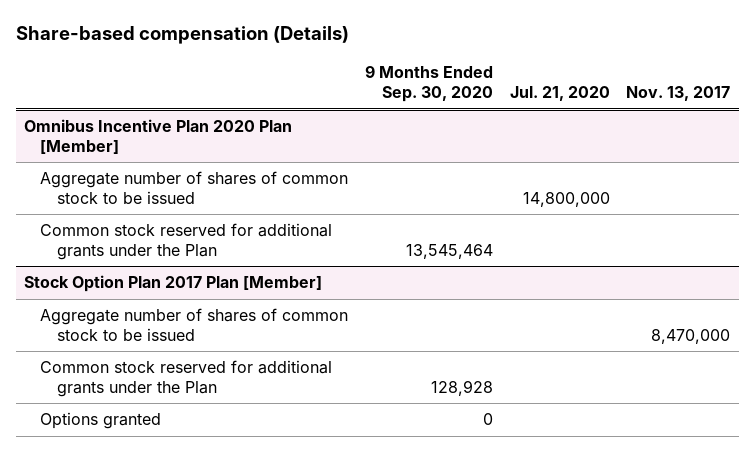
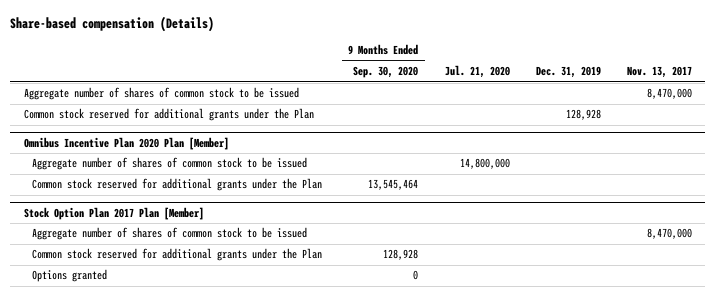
- | 9 Months Ended Sep. 30, 2020 | Jul. 21, 2020 | Nov. 13, 2017
+ | 9 Months Ended Sep. 30, 2020 | Jul. 21, 2020 | Dec. 31, 2019 | Nov. 13, 2017
+ Aggregate number of shares of common stock to be issued | | | | 8,470,000
+ Common stock reserved for additional grants under the Plan | | | 128,928 |

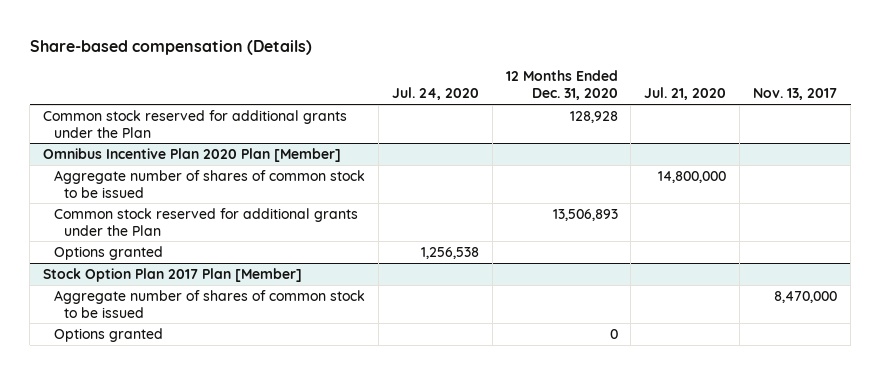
- | 9 Months Ended Sep. 30, 2020 | Jul. 21, 2020 | Dec. 31, 2019 | Nov. 13, 2017
+ | Jul. 24, 2020 | 12 Months Ended Dec. 31, 2020 | Jul. 21, 2020 | Nov. 13, 2017
- Aggregate number of shares of common stock to be issued | | | | 8,470,000
@ Omnibus Incentive Plan 2020 Plan [Member]
+ Options granted | 1,256,538 | | |
@ Stock Option Plan 2017 Plan [Member]
- Common stock reserved for additional grants under the Plan | 128,928 | | |

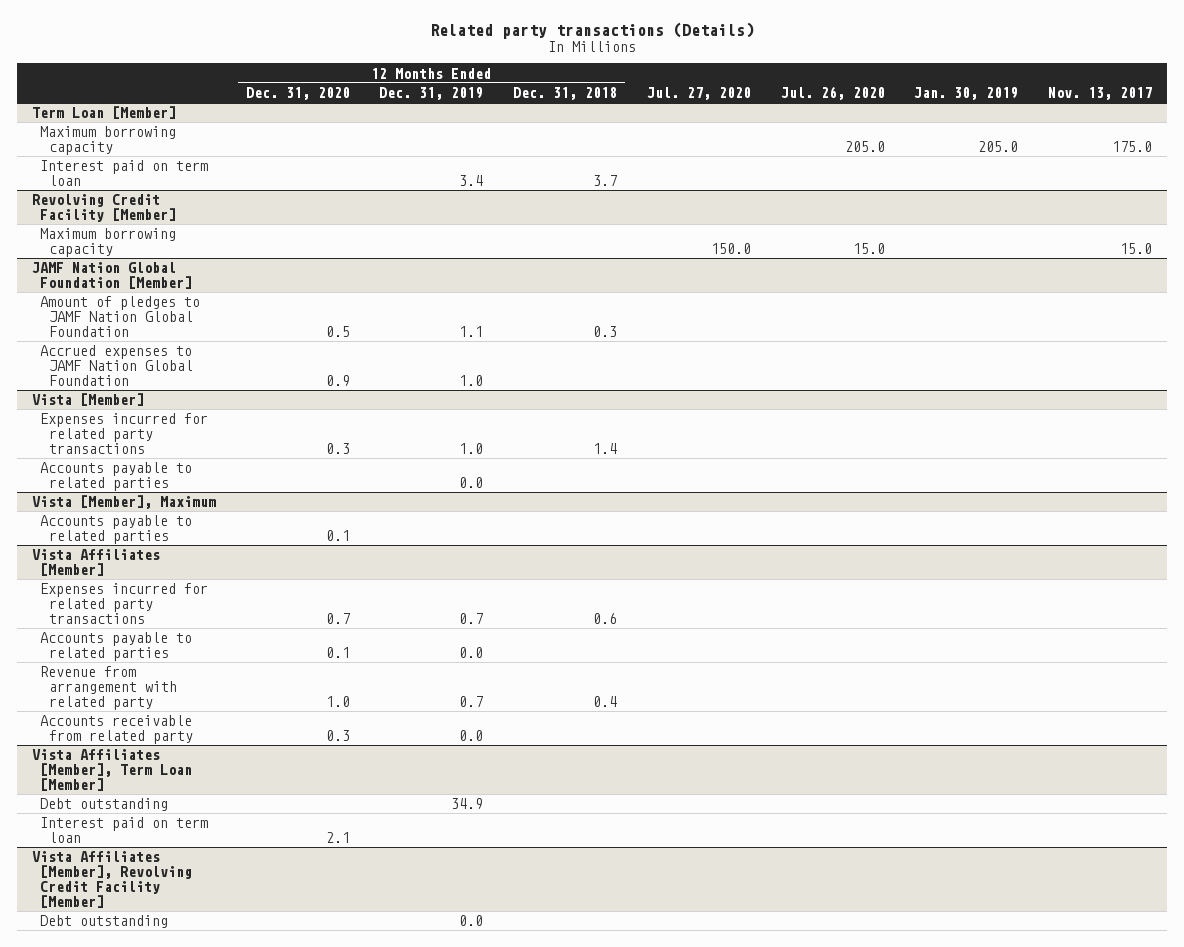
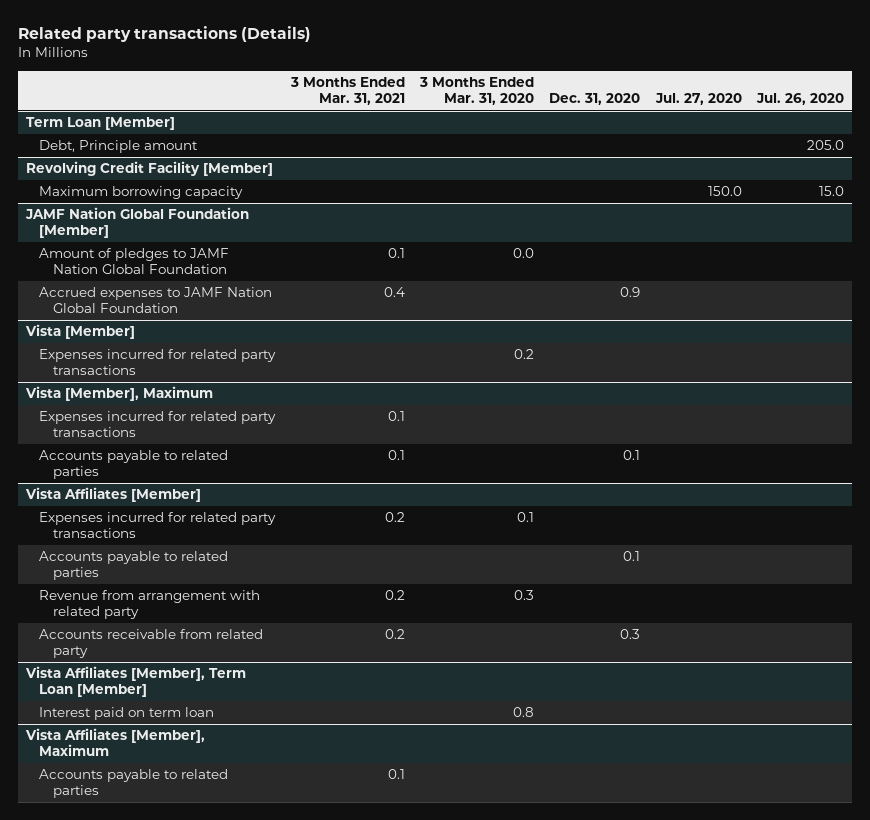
- | 12 Months Ended Dec. 31, 2020 | 12 Months Ended Dec. 31, 2019 | 12 Months Ended Dec. 31, 2018 | Jul. 27, 2020 | Jul. 26, 2020 | Jan. 30, 2019 | Nov. 13, 2017
+ | 3 Months Ended Mar. 31, 2021 | 3 Months Ended Mar. 31, 2020 | Dec. 31, 2020 | Jul. 27, 2020 | Jul. 26, 2020
@ Term Loan [Member]
- Maximum borrowing capacity | | | | | 205.0 | 205.0 | 175.0
- Interest paid on term loan | | 3.4 | 3.7 | | | |
+ Debt, Principle amount | | | | | 205.0
@ Vista [Member]
- Accounts payable to related parties | | 0.0 | | | | |
@ Vista [Member], Maximum
+ Expenses incurred for related party transactions | 0.1 | | | |
@ Vista Affiliates [Member], Term Loan [Member]
- Debt outstanding | | 34.9 | | | | |
- Vista Affiliates [Member], Revolving Credit Facility [Member]
- Debt outstanding | | 0.0 | | | | |
+ Vista Affiliates [Member], Maximum
+ Accounts payable to related parties | 0.1 | | | |

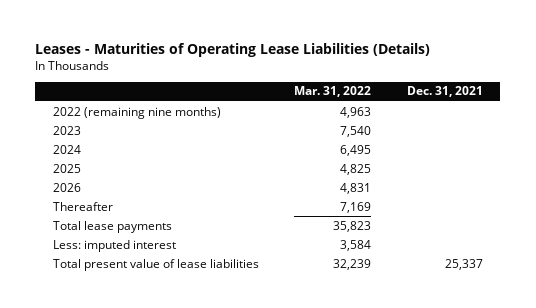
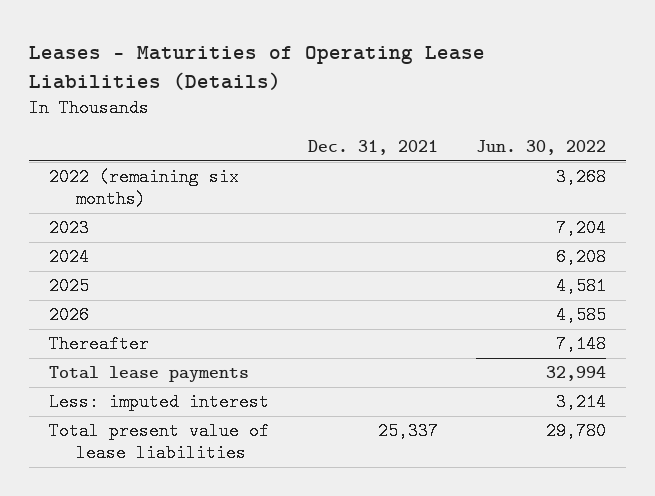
- | Mar. 31, 2022 | Dec. 31, 2021
+ | Dec. 31, 2021 | Jun. 30, 2022
- 2022 (remaining nine months) | 4,963 |
+ 2022 (remaining six months) | | 3,268

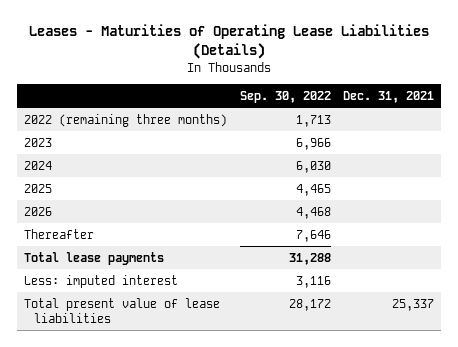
- | Dec. 31, 2021 | Jun. 30, 2022
+ | Sep. 30, 2022 | Dec. 31, 2021
- 2022 (remaining six months) | | 3,268
+ 2022 (remaining three months) | 1,713 |

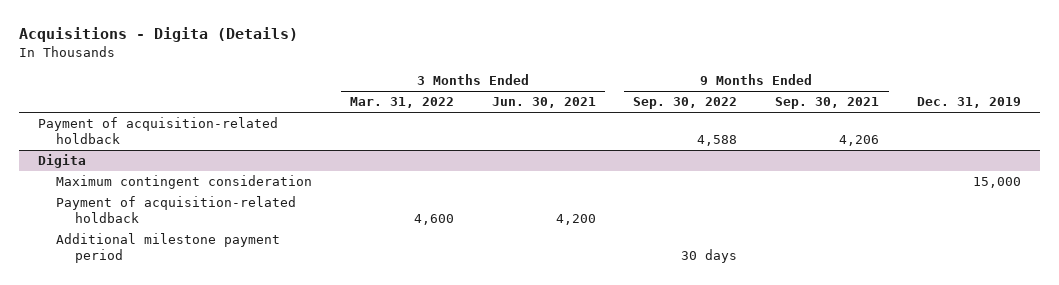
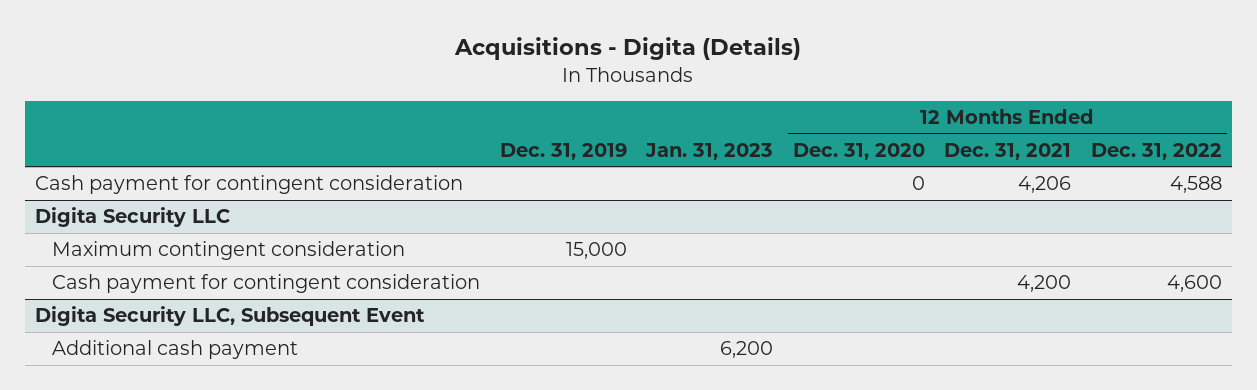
- | 3 Months Ended Mar. 31, 2022 | 3 Months Ended Jun. 30, 2021 | 9 Months Ended Sep. 30, 2022 | 9 Months Ended Sep. 30, 2021 | Dec. 31, 2019
+ | Dec. 31, 2019 | Jan. 31, 2023 | 12 Months Ended Dec. 31, 2020 | 12 Months Ended Dec. 31, 2021 | 12 Months Ended Dec. 31, 2022
- Payment of acquisition-related holdback | | | 4,588 | 4,206 |
- Digita
+ Cash payment for contingent consideration | | | 0 | 4,206 | 4,588
+ Digita Security LLC
- Payment of acquisition-related holdback | 4,600 | 4,200 | | |
- Additional milestone payment period | | | 30 days | |
+ Cash payment for contingent consideration | | | | 4,200 | 4,600
+ Digita Security LLC, Subsequent Event
+ Additional cash payment | | 6,200 | | |

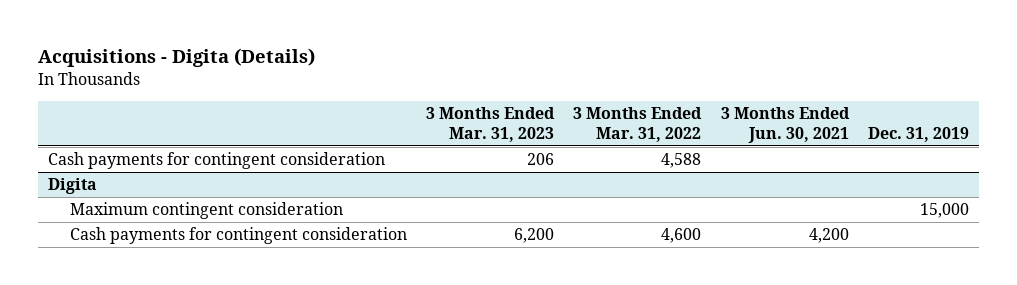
- | Dec. 31, 2019 | Jan. 31, 2023 | 12 Months Ended Dec. 31, 2020 | 12 Months Ended Dec. 31, 2021 | 12 Months Ended Dec. 31, 2022
+ | 3 Months Ended Mar. 31, 2023 | 3 Months Ended Mar. 31, 2022 | 3 Months Ended Jun. 30, 2021 | Dec. 31, 2019
- Cash payment for contingent consideration | | | 0 | 4,206 | 4,588
- Digita Security LLC
+ Cash payments for contingent consideration | 206 | 4,588 | |
+ Digita
- Cash payment for contingent consideration | | | | 4,200 | 4,600
- Digita Security LLC, Subsequent Event
- Additional cash payment | | 6,200 | | |
+ Cash payments for contingent consideration | 6,200 | 4,600 | 4,200 |

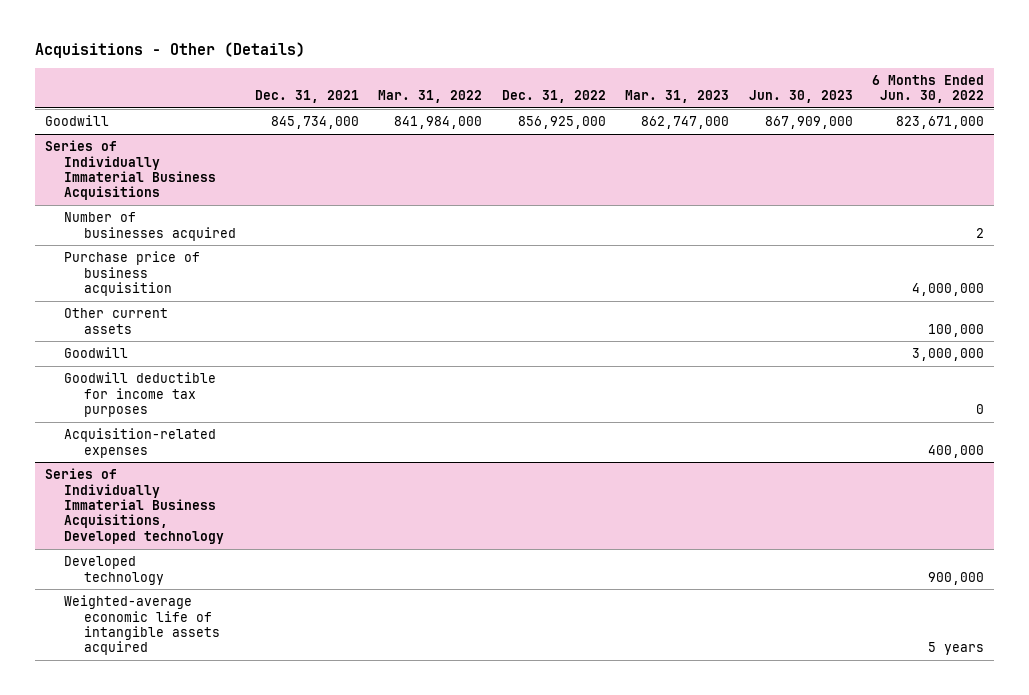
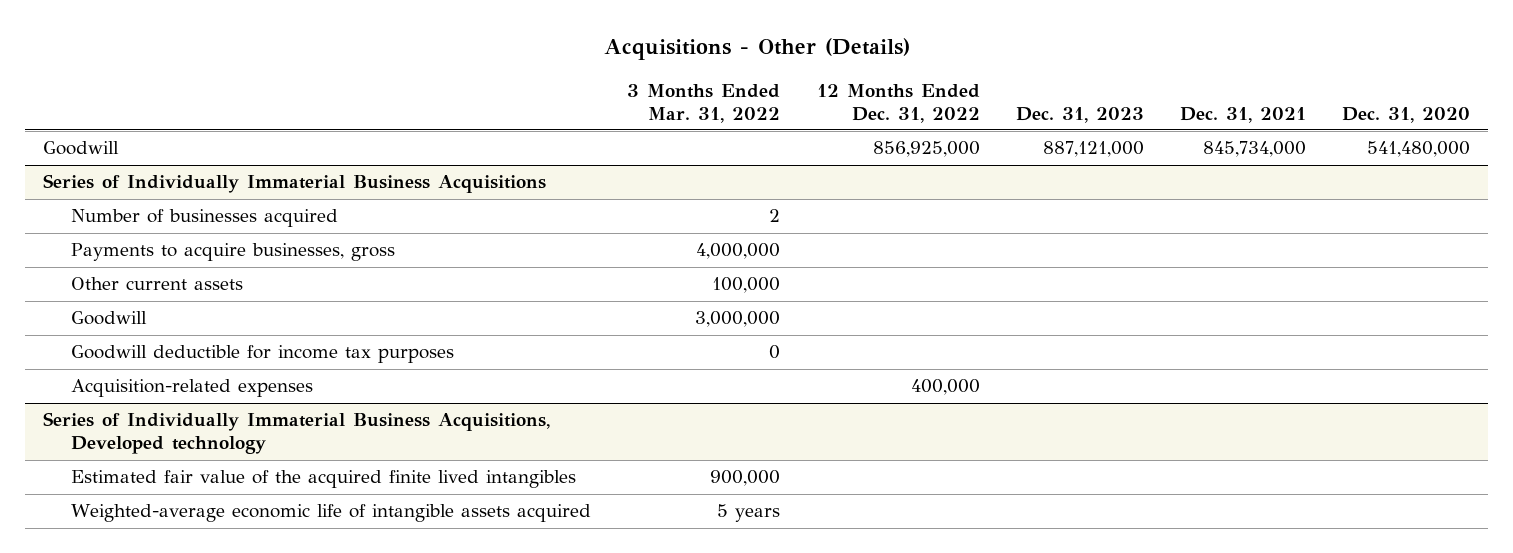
- | Dec. 31, 2021 | Mar. 31, 2022 | Dec. 31, 2022 | Mar. 31, 2023 | Jun. 30, 2023 | 6 Months Ended Jun. 30, 2022
+ | 3 Months Ended Mar. 31, 2022 | 12 Months Ended Dec. 31, 2022 | Dec. 31, 2023 | Dec. 31, 2021 | Dec. 31, 2020
@ Series of Individually Immaterial Business Acquisitions
- Purchase price of business acquisition | | | | | | 4,000,000
+ Payments to acquire businesses, gross | 4,000,000 | | | |
@ Series of Individually Immaterial Business Acquisitions, Developed technology
- Developed technology | | | | | | 900,000
+ Estimated fair value of the acquired finite lived intangibles | 900,000 | | | |

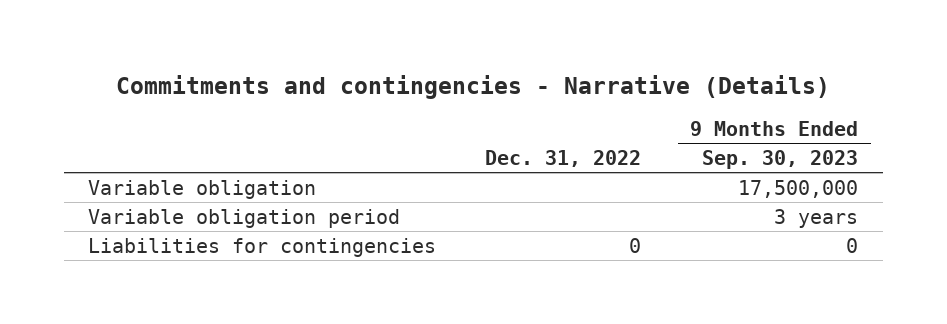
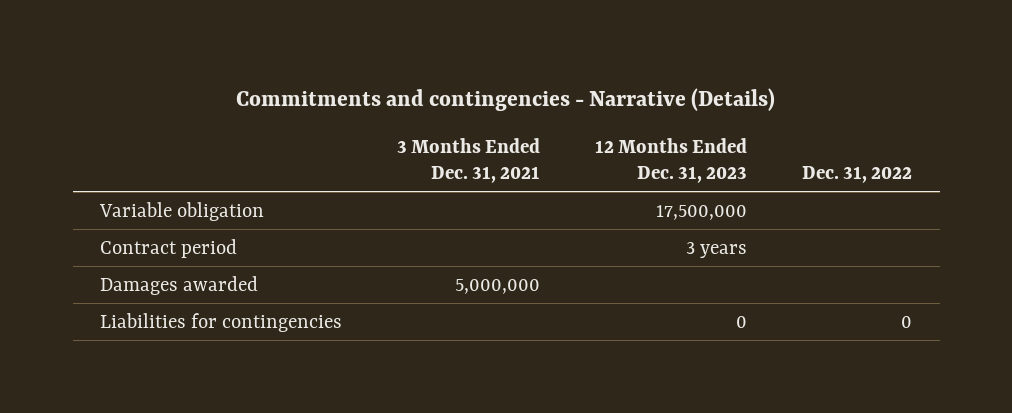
- | Dec. 31, 2022 | 9 Months Ended Sep. 30, 2023
+ | 3 Months Ended Dec. 31, 2021 | 12 Months Ended Dec. 31, 2023 | Dec. 31, 2022
- Variable obligation period | | 3 years
+ Contract period | | 3 years |
+ Damages awarded | 5,000,000 | |

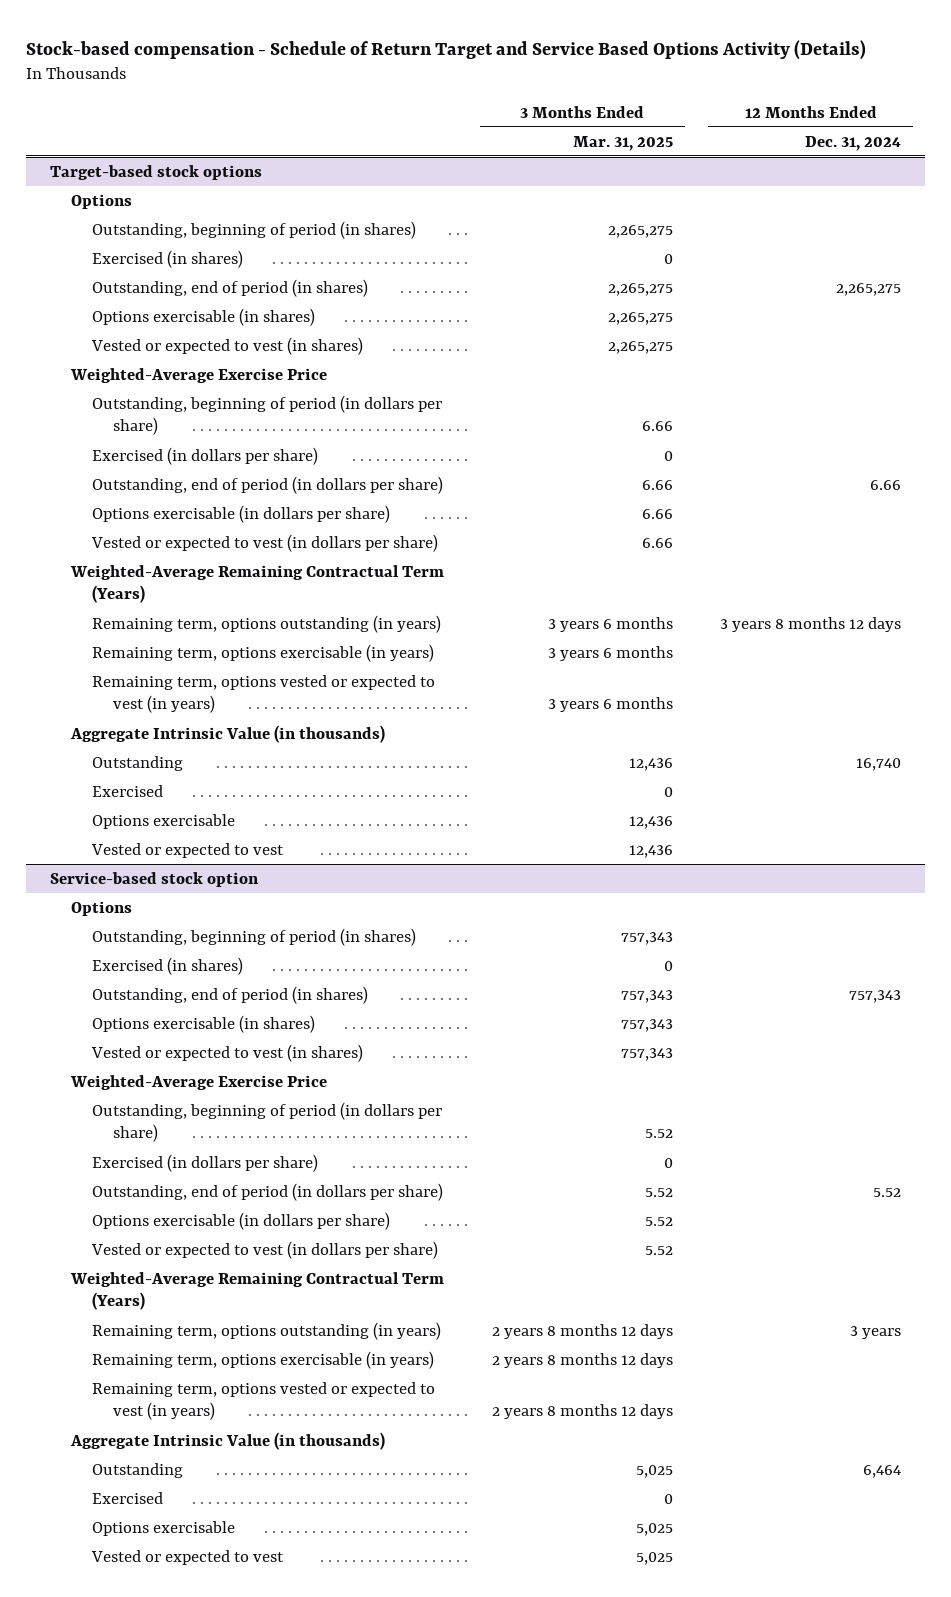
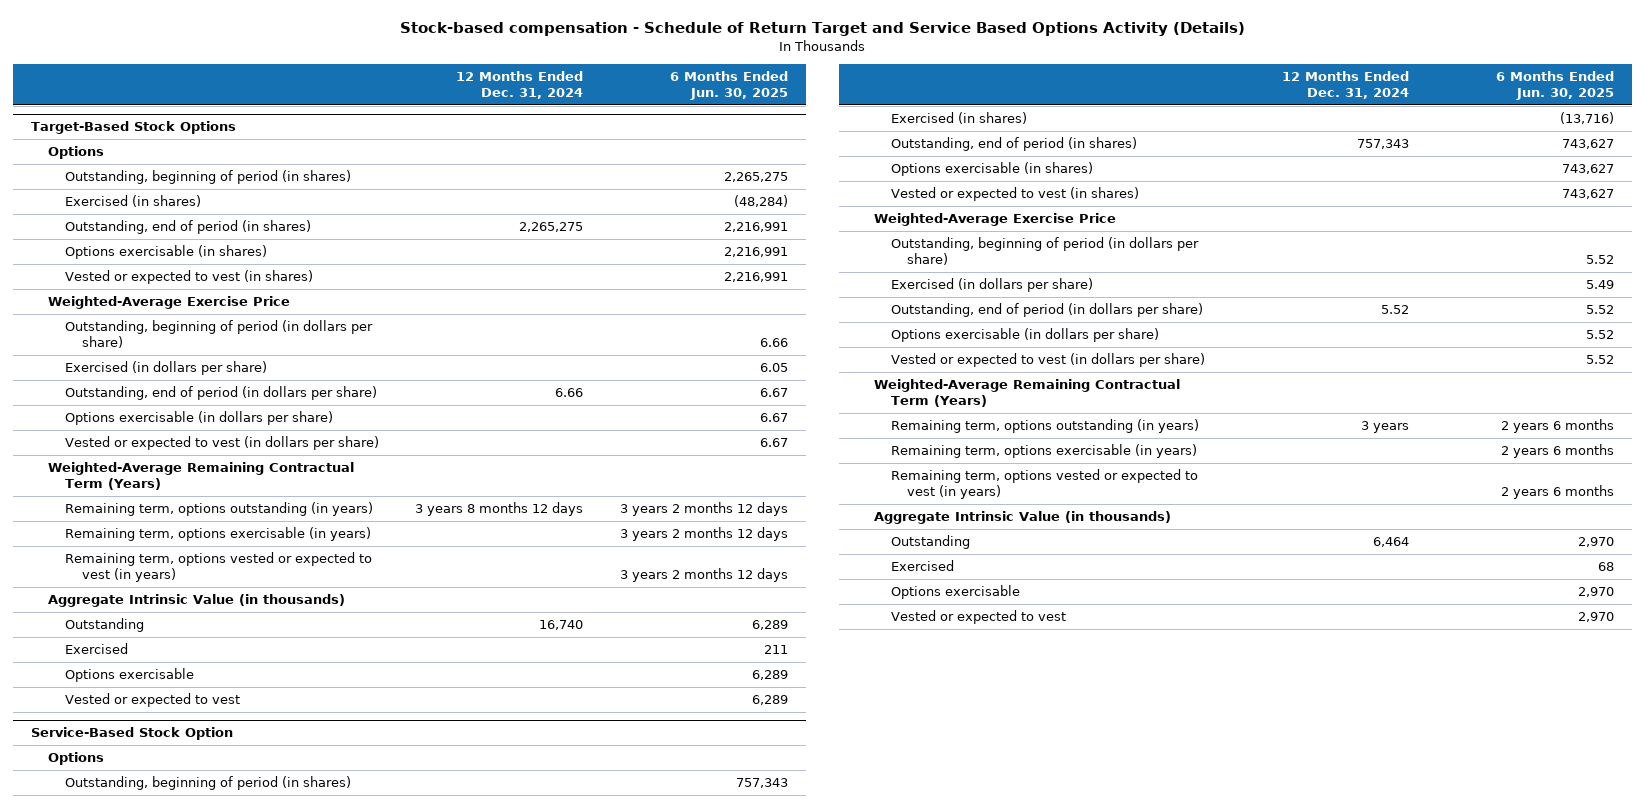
- | 3 Months Ended Mar. 31, 2025 | 12 Months Ended Dec. 31, 2024
+ | 12 Months Ended Dec. 31, 2024 | 6 Months Ended Jun. 30, 2025
- Target-based stock options
+ Target-Based Stock Options
- Service-based stock option
+ Service-Based Stock Option

